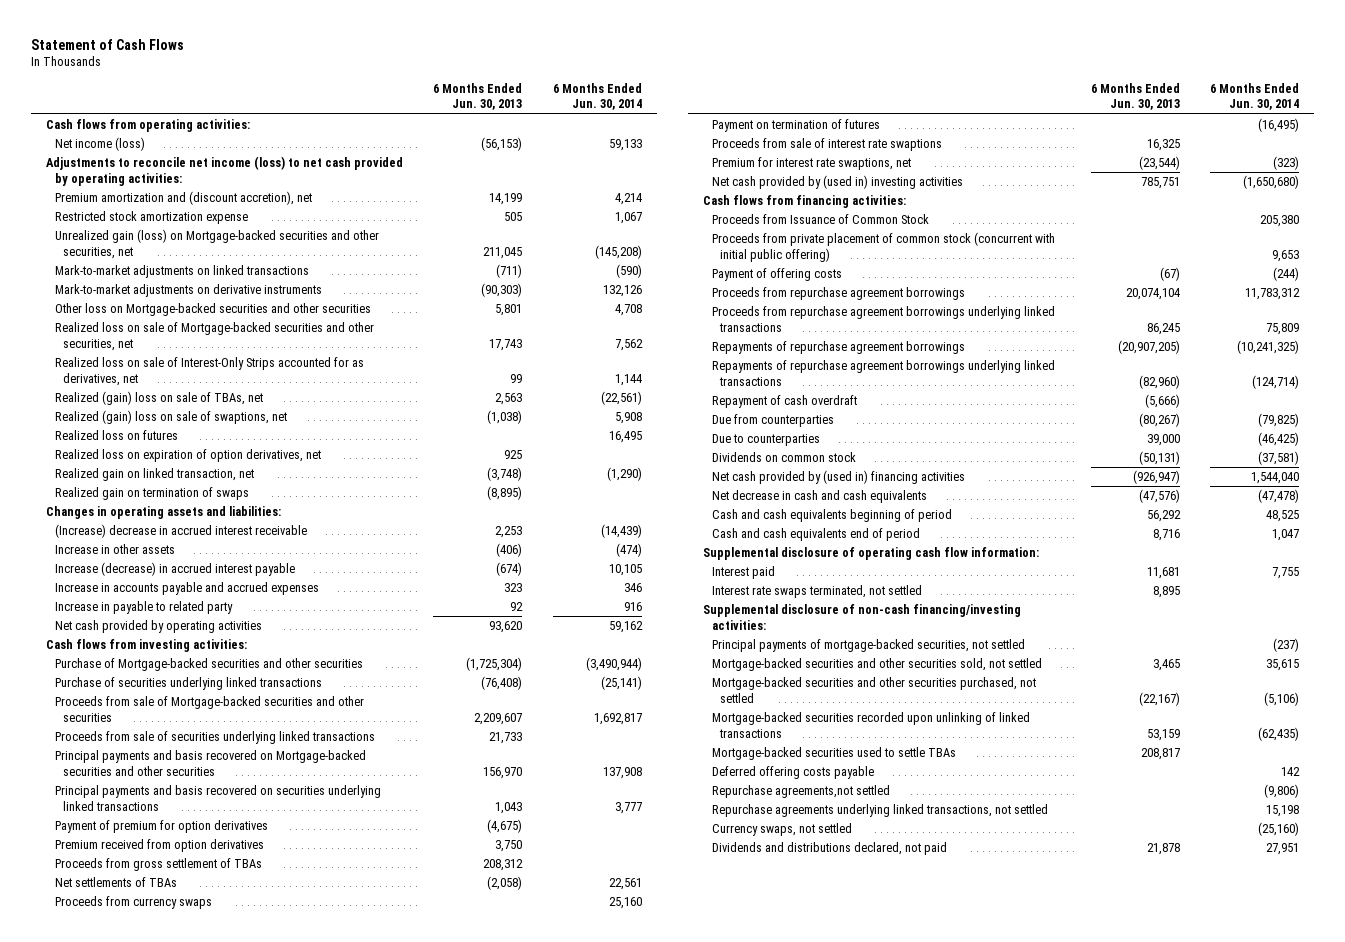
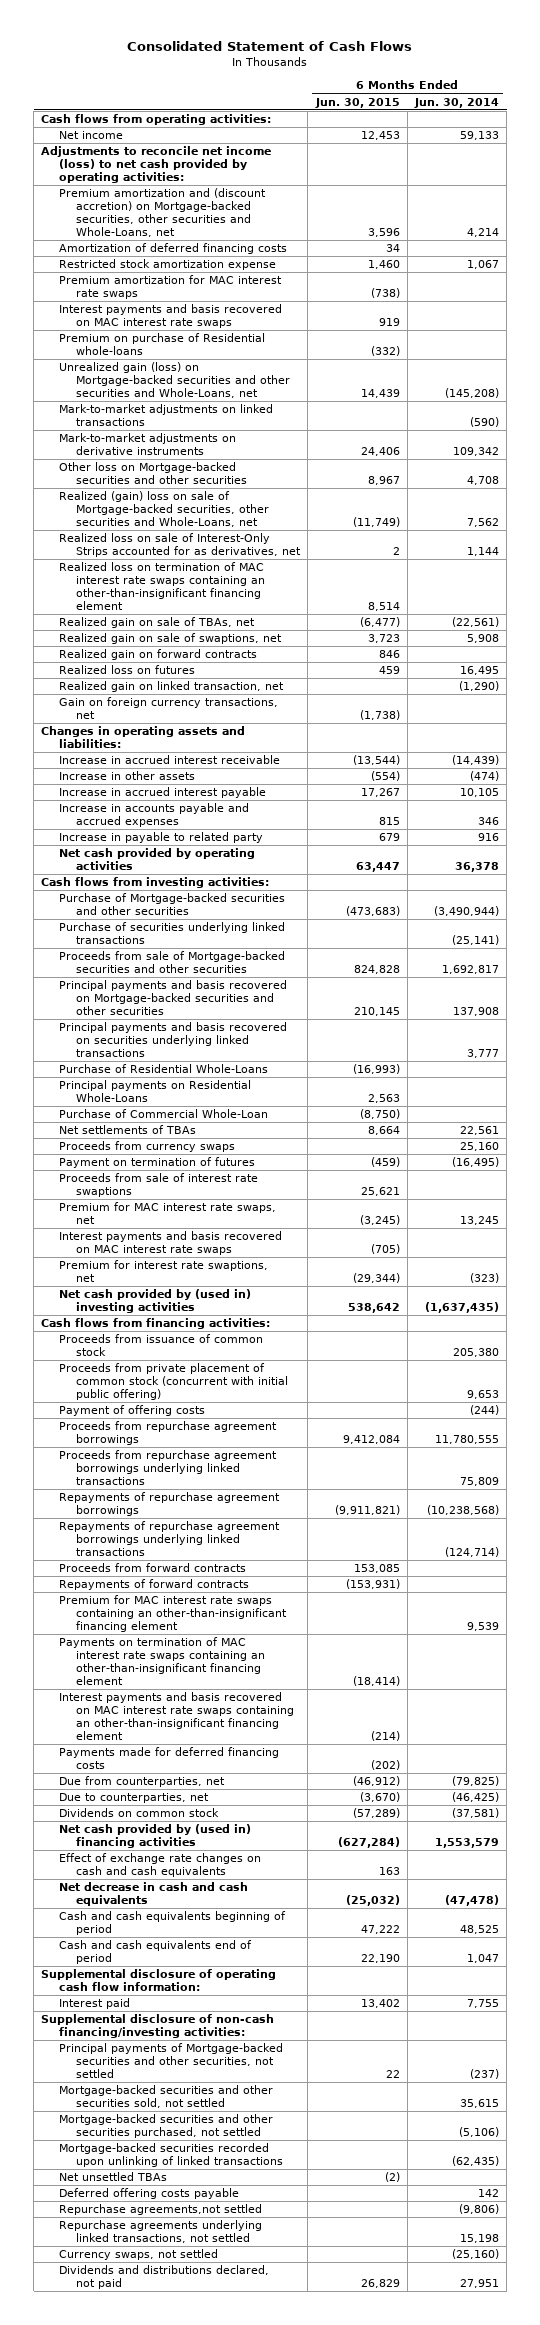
- Statement of Cash Flows
+ Consolidated Statement of Cash Flows
- | 6 Months Ended Jun. 30, 2013 | 6 Months Ended Jun. 30, 2014
+ | 6 Months Ended Jun. 30, 2015 | 6 Months Ended Jun. 30, 2014
- Net income (loss) | (56,153) | 59,133
+ Net income | 12,453 | 59,133
- Premium amortization and (discount accretion), net | 14,199 | 4,214
+ Premium amortization and (discount accretion) on Mortgage-backed securities, other securities and Whole-Loans, net | 3,596 | 4,214
+ Amortization of deferred financing costs | 34 |
- Unrealized gain (loss) on Mortgage-backed securities and other securities, net | 211,045 | (145,208)
+ Premium amortization for MAC interest rate swaps | (738) |
+ Interest payments and basis recovered on MAC interest rate swaps | 919 |
+ Premium on purchase of Residential whole-loans | (332) |
+ Unrealized gain (loss) on Mortgage-backed securities and other securities and Whole-Loans, net | 14,439 | (145,208)
- Mark-to-market adjustments on derivative instruments | (90,303) | 132,126
+ Mark-to-market adjustments on derivative instruments | 24,406 | 109,342
- Realized loss on sale of Mortgage-backed securities and other securities, net | 17,743 | 7,562
+ Realized (gain) loss on sale of Mortgage-backed securities, other securities and Whole-Loans, net | (11,749) | 7,562
- Realized (gain) loss on sale of TBAs, net | 2,563 | (22,561)
- Realized (gain) loss on sale of swaptions, net | (1,038) | 5,908
+ Realized loss on termination of MAC interest rate swaps containing an other-than-insignificant financing element | 8,514 |
+ Realized gain on sale of TBAs, net | (6,477) | (22,561)
+ Realized gain on sale of swaptions, net | 3,723 | 5,908
+ Realized gain on forward contracts | 846 |
- Realized loss on expiration of option derivatives, net | 925 |
- Realized gain on termination of swaps | (8,895) |
+ Gain on foreign currency transactions, net | (1,738) |
- (Increase) decrease in accrued interest receivable | 2,253 | (14,439)
+ Increase in accrued interest receivable | (13,544) | (14,439)
- Increase (decrease) in accrued interest payable | (674) | 10,105
+ Increase in accrued interest payable | 17,267 | 10,105
- Net cash provided by operating activities | 93,620 | 59,162
+ Net cash provided by operating activities | 63,447 | 36,378
- Proceeds from sale of securities underlying linked transactions | 21,733 |
- Payment of premium for option derivatives | (4,675) |
- Premium received from option derivatives | 3,750 |
- Proceeds from gross settlement of TBAs | 208,312 |
+ Purchase of Residential Whole-Loans | (16,993) |
+ Principal payments on Residential Whole-Loans | 2,563 |
+ Purchase of Commercial Whole-Loan | (8,750) |
+ Premium for MAC interest rate swaps, net | (3,245) | 13,245
+ Interest payments and basis recovered on MAC interest rate swaps | (705) |
- Net cash provided by (used in) investing activities | 785,751 | (1,650,680)
+ Net cash provided by (used in) investing activities | 538,642 | (1,637,435)
- Proceeds from Issuance of Common Stock | | 205,380
+ Proceeds from issuance of common stock | | 205,380
- Proceeds from repurchase agreement borrowings | 20,074,104 | 11,783,312
+ Proceeds from repurchase agreement borrowings | 9,412,084 | 11,780,555
- Repayments of repurchase agreement borrowings | (20,907,205) | (10,241,325)
+ Repayments of repurchase agreement borrowings | (9,911,821) | (10,238,568)
- Repayment of cash overdraft | (5,666) |
- Due from counterparties | (80,267) | (79,825)
- Due to counterparties | 39,000 | (46,425)
+ Proceeds from forward contracts | 153,085 |
+ Repayments of forward contracts | (153,931) |
+ Premium for MAC interest rate swaps containing an other-than-insignificant financing element | | 9,539
+ Payments on termination of MAC interest rate swaps containing an other-than-insignificant financing element | (18,414) |
+ Interest payments and basis recovered on MAC interest rate swaps containing an other-than-insignificant financing element | (214) |
+ Payments made for deferred financing costs | (202) |
+ Due from counterparties, net | (46,912) | (79,825)
+ Due to counterparties, net | (3,670) | (46,425)
- Net cash provided by (used in) financing activities | (926,947) | 1,544,040
+ Net cash provided by (used in) financing activities | (627,284) | 1,553,579
+ Effect of exchange rate changes on cash and cash equivalents | 163 |
- Interest rate swaps terminated, not settled | 8,895 |
- Principal payments of mortgage-backed securities, not settled | | (237)
+ Principal payments of Mortgage-backed securities and other securities, not settled | 22 | (237)
- Mortgage-backed securities used to settle TBAs | 208,817 |
+ Net unsettled TBAs | (2) |

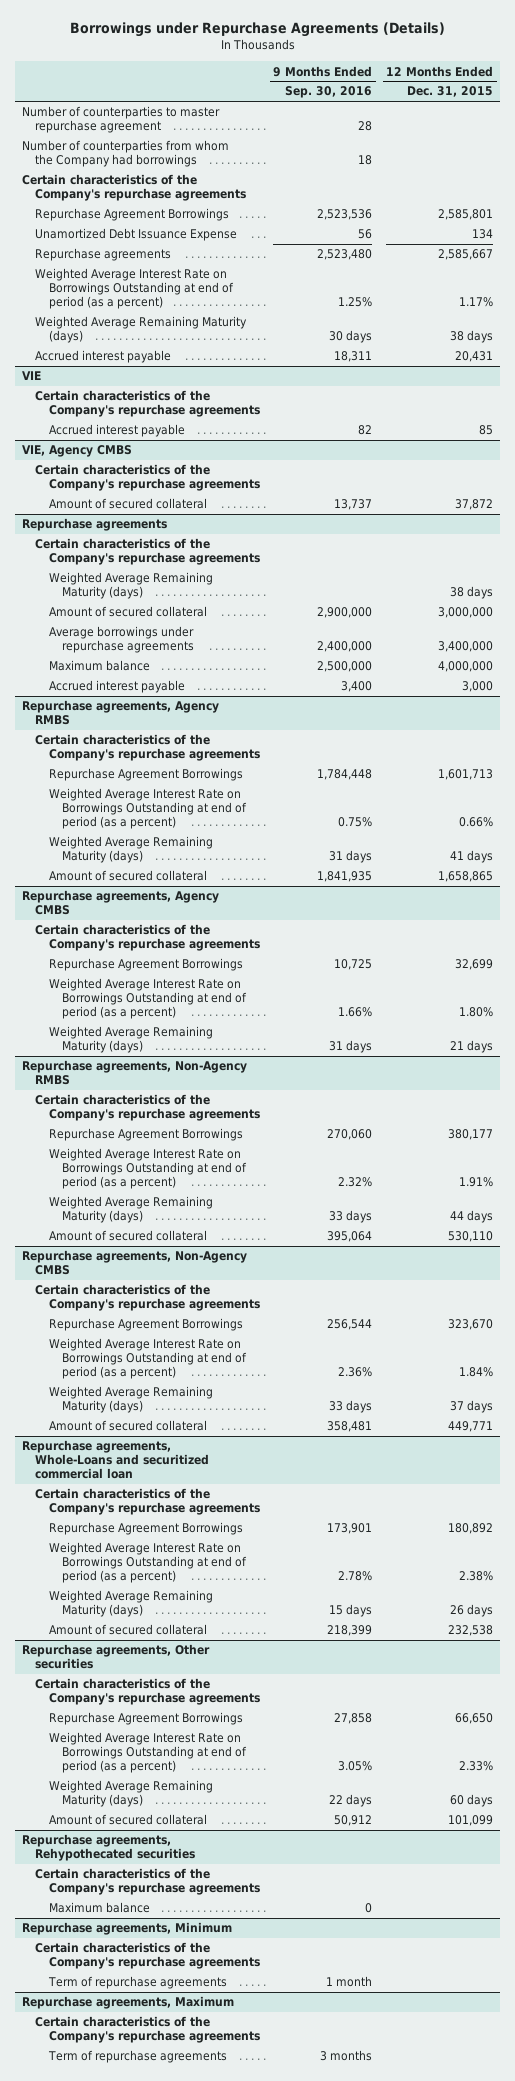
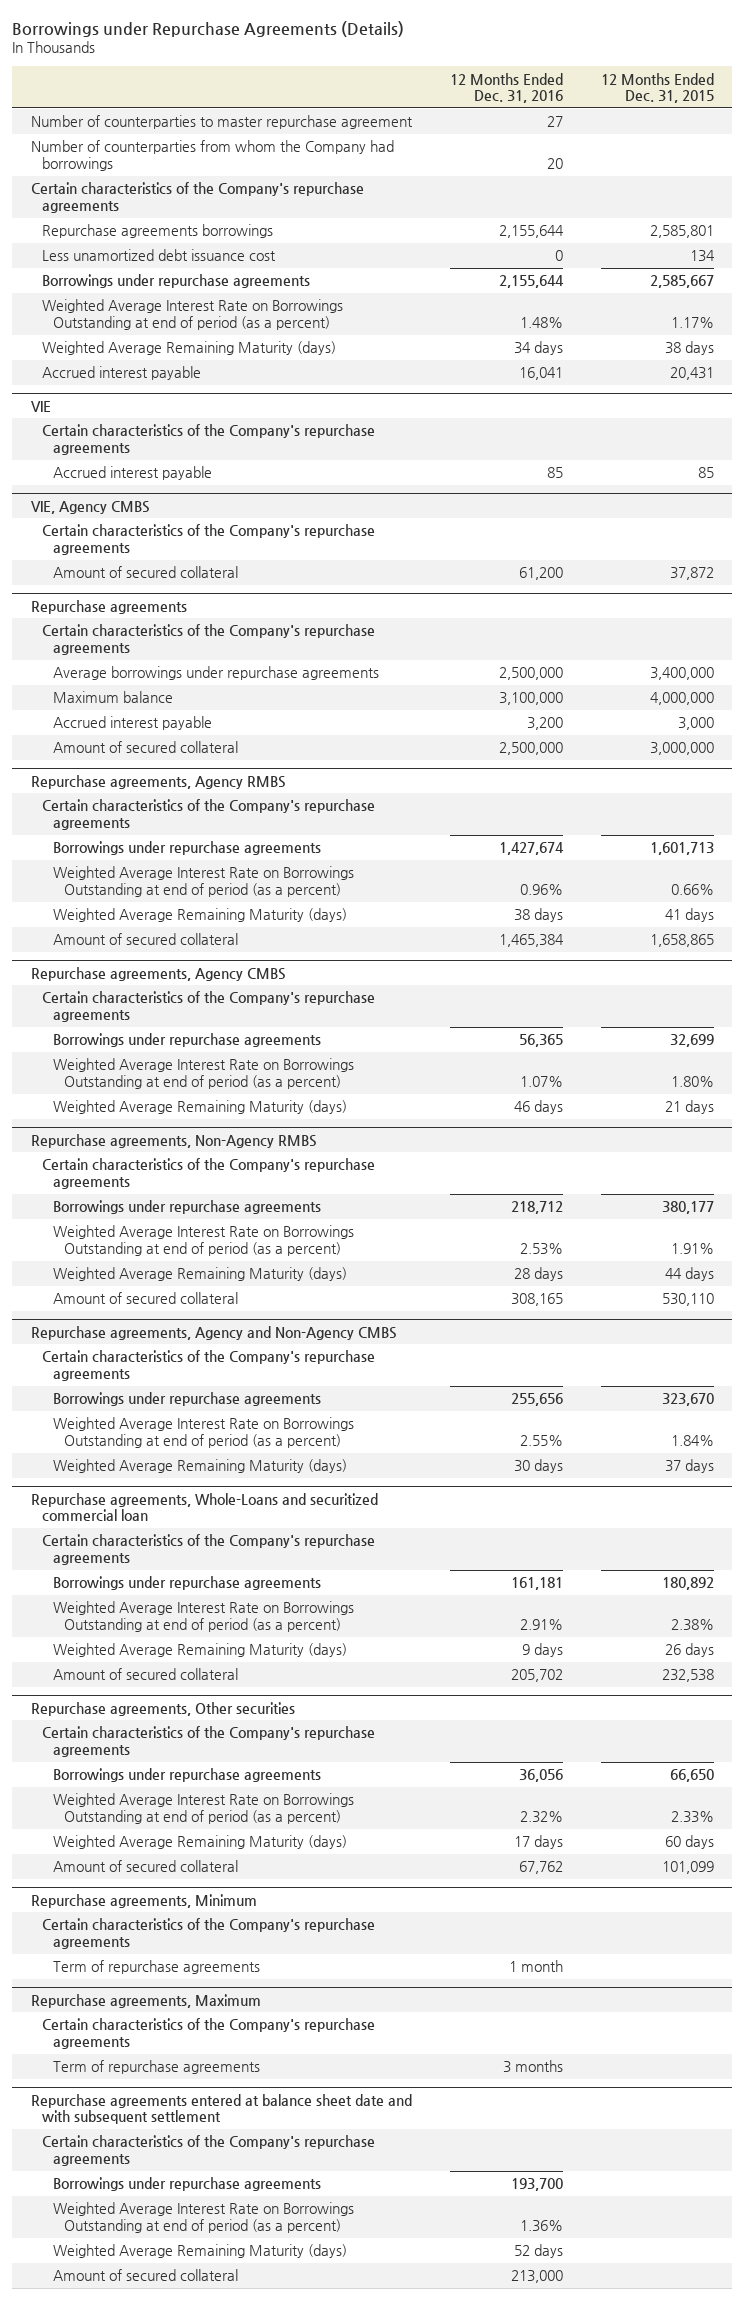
- | 9 Months Ended Sep. 30, 2016 | 12 Months Ended Dec. 31, 2015
+ | 12 Months Ended Dec. 31, 2016 | 12 Months Ended Dec. 31, 2015
- Repurchase Agreement Borrowings | 2,523,536 | 2,585,801
- Unamortized Debt Issuance Expense | 56 | 134
- Repurchase agreements | 2,523,480 | 2,585,667
+ Repurchase agreements borrowings | 2,155,644 | 2,585,801
+ Less unamortized debt issuance cost | 0 | 134
+ Borrowings under repurchase agreements | 2,155,644 | 2,585,667
@ Repurchase agreements
- Weighted Average Remaining Maturity (days) | | 38 days
moved down: Amount of secured collateral | 2,500,000 | 3,000,000
@ Repurchase agreements, Agency RMBS
- Repurchase Agreement Borrowings | 1,784,448 | 1,601,713
+ Borrowings under repurchase agreements | 1,427,674 | 1,601,713
@ Repurchase agreements, Agency CMBS
- Repurchase Agreement Borrowings | 10,725 | 32,699
+ Borrowings under repurchase agreements | 56,365 | 32,699
@ Repurchase agreements, Non-Agency RMBS
- Repurchase Agreement Borrowings | 270,060 | 380,177
+ Borrowings under repurchase agreements | 218,712 | 380,177
- Repurchase agreements, Non-Agency CMBS
+ Repurchase agreements, Agency and Non-Agency CMBS
- Repurchase Agreement Borrowings | 256,544 | 323,670
+ Borrowings under repurchase agreements | 255,656 | 323,670
- Amount of secured collateral | 358,481 | 449,771
@ Repurchase agreements, Whole-Loans and securitized commercial loan
- Repurchase Agreement Borrowings | 173,901 | 180,892
+ Borrowings under repurchase agreements | 161,181 | 180,892
@ Repurchase agreements, Other securities
- Repurchase Agreement Borrowings | 27,858 | 66,650
+ Borrowings under repurchase agreements | 36,056 | 66,650
- Repurchase agreements, Rehypothecated securities
- Certain characteristics of the Company's repurchase agreements
- Maximum balance | 0 |
+ Repurchase agreements entered at balance sheet date and with subsequent settlement
+ Certain characteristics of the Company's repurchase agreements
+ Borrowings under repurchase agreements | 193,700 |
+ Weighted Average Interest Rate on Borrowings Outstanding at end of period (as a percent) | 1.36% |
+ Weighted Average Remaining Maturity (days) | 52 days |
+ Amount of secured collateral | 213,000 |

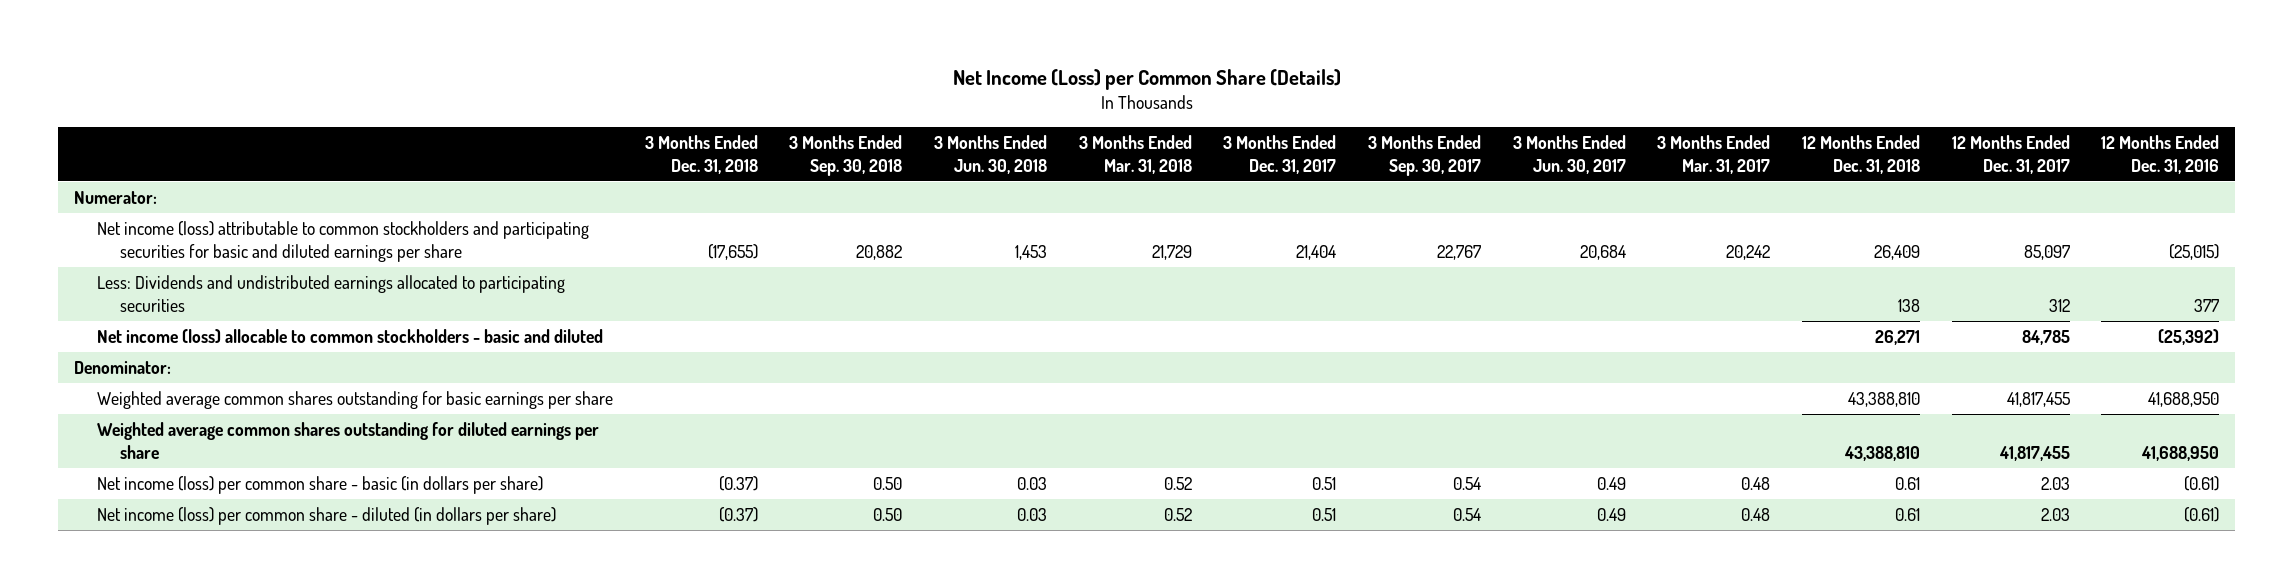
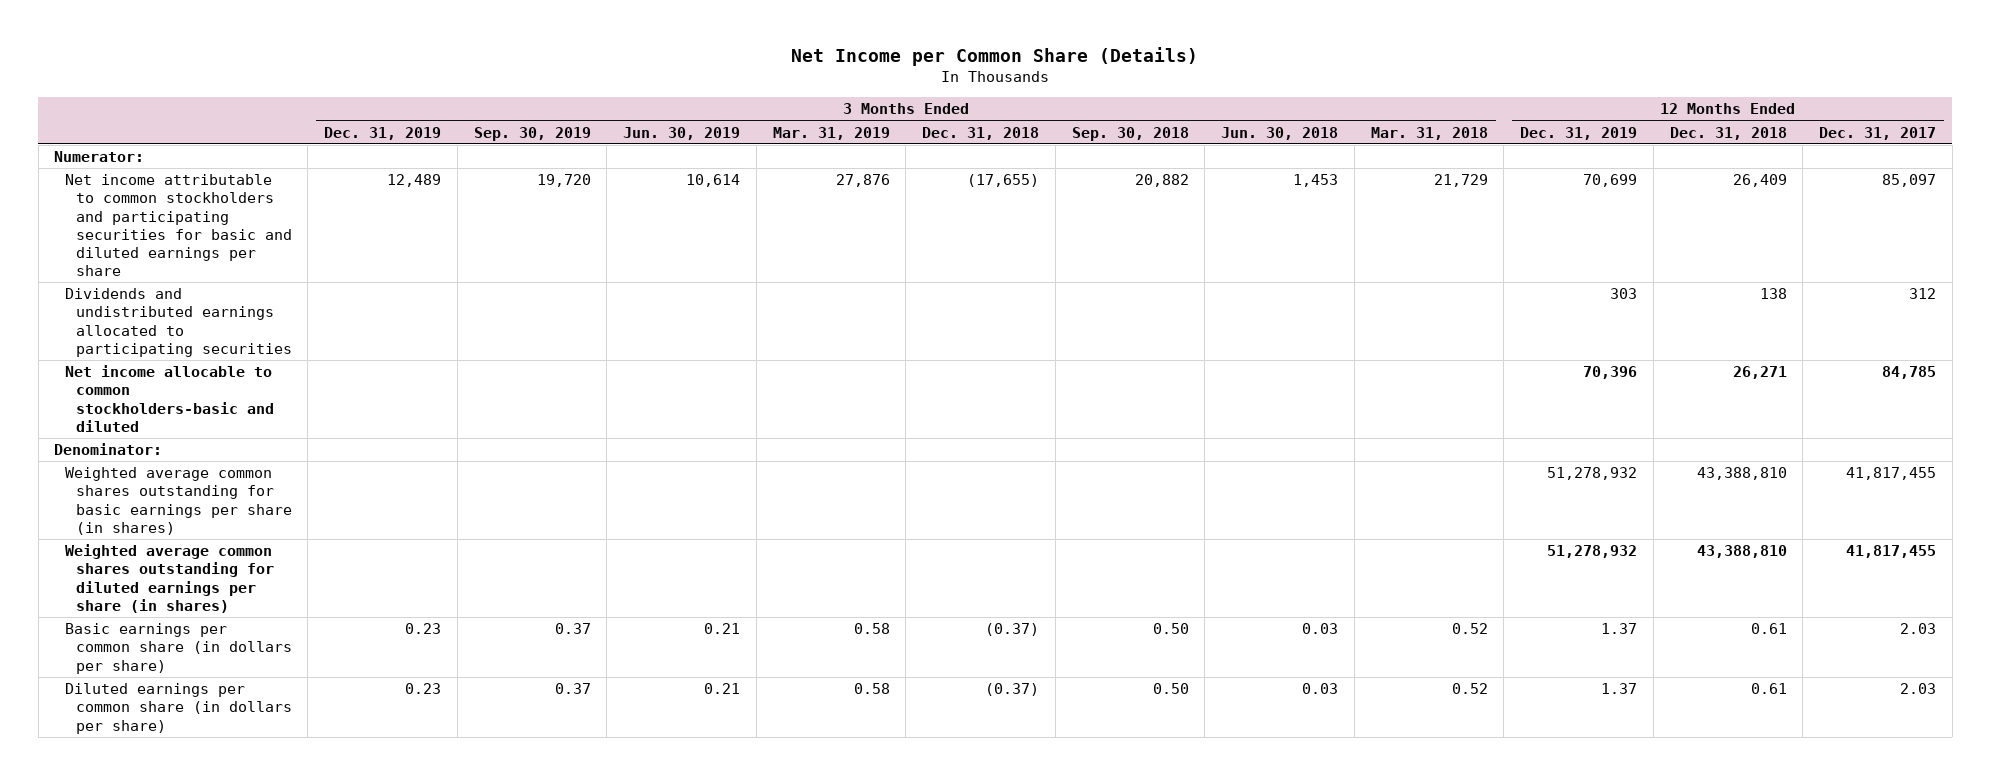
- Net Income (Loss) per Common Share (Details)
+ Net Income per Common Share (Details)
- | 3 Months Ended Dec. 31, 2018 | 3 Months Ended Sep. 30, 2018 | 3 Months Ended Jun. 30, 2018 | 3 Months Ended Mar. 31, 2018 | 3 Months Ended Dec. 31, 2017 | 3 Months Ended Sep. 30, 2017 | 3 Months Ended Jun. 30, 2017 | 3 Months Ended Mar. 31, 2017 | 12 Months Ended Dec. 31, 2018 | 12 Months Ended Dec. 31, 2017 | 12 Months Ended Dec. 31, 2016
+ | 3 Months Ended Dec. 31, 2019 | 3 Months Ended Sep. 30, 2019 | 3 Months Ended Jun. 30, 2019 | 3 Months Ended Mar. 31, 2019 | 3 Months Ended Dec. 31, 2018 | 3 Months Ended Sep. 30, 2018 | 3 Months Ended Jun. 30, 2018 | 3 Months Ended Mar. 31, 2018 | 12 Months Ended Dec. 31, 2019 | 12 Months Ended Dec. 31, 2018 | 12 Months Ended Dec. 31, 2017
- Net income (loss) attributable to common stockholders and participating securities for basic and diluted earnings per share | (17,655) | 20,882 | 1,453 | 21,729 | 21,404 | 22,767 | 20,684 | 20,242 | 26,409 | 85,097 | (25,015)
- Less: Dividends and undistributed earnings allocated to participating securities | | | | | | | | | 138 | 312 | 377
- Net income (loss) allocable to common stockholders - basic and diluted | | | | | | | | | 26,271 | 84,785 | (25,392)
+ Net income attributable to common stockholders and participating securities for basic and diluted earnings per share | 12,489 | 19,720 | 10,614 | 27,876 | (17,655) | 20,882 | 1,453 | 21,729 | 70,699 | 26,409 | 85,097
+ Dividends and undistributed earnings allocated to participating securities | | | | | | | | | 303 | 138 | 312
+ Net income allocable to common stockholders-basic and diluted | | | | | | | | | 70,396 | 26,271 | 84,785
- Weighted average common shares outstanding for basic earnings per share | | | | | | | | | 43,388,810 | 41,817,455 | 41,688,950
- Weighted average common shares outstanding for diluted earnings per share | | | | | | | | | 43,388,810 | 41,817,455 | 41,688,950
- Net income (loss) per common share - basic (in dollars per share) | (0.37) | 0.50 | 0.03 | 0.52 | 0.51 | 0.54 | 0.49 | 0.48 | 0.61 | 2.03 | (0.61)
- Net income (loss) per common share - diluted (in dollars per share) | (0.37) | 0.50 | 0.03 | 0.52 | 0.51 | 0.54 | 0.49 | 0.48 | 0.61 | 2.03 | (0.61)
+ Weighted average common shares outstanding for basic earnings per share (in shares) | | | | | | | | | 51,278,932 | 43,388,810 | 41,817,455
+ Weighted average common shares outstanding for diluted earnings per share (in shares) | | | | | | | | | 51,278,932 | 43,388,810 | 41,817,455
+ Basic earnings per common share (in dollars per share) | 0.23 | 0.37 | 0.21 | 0.58 | (0.37) | 0.50 | 0.03 | 0.52 | 1.37 | 0.61 | 2.03
+ Diluted earnings per common share (in dollars per share) | 0.23 | 0.37 | 0.21 | 0.58 | (0.37) | 0.50 | 0.03 | 0.52 | 1.37 | 0.61 | 2.03

